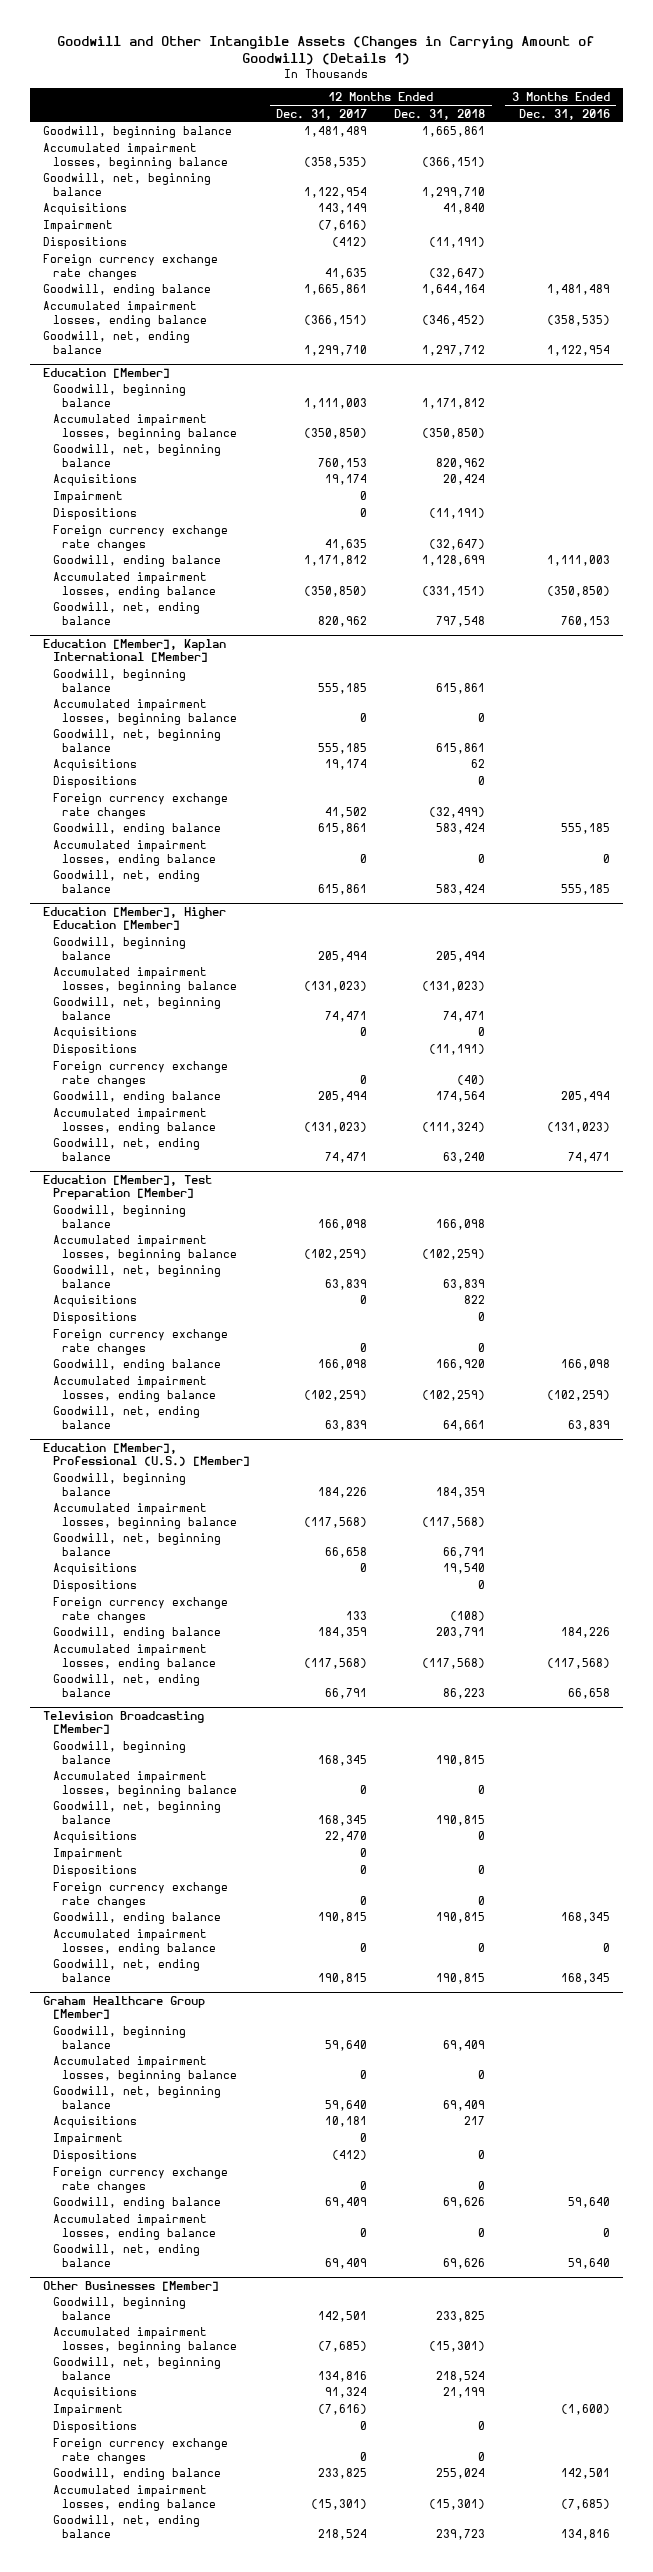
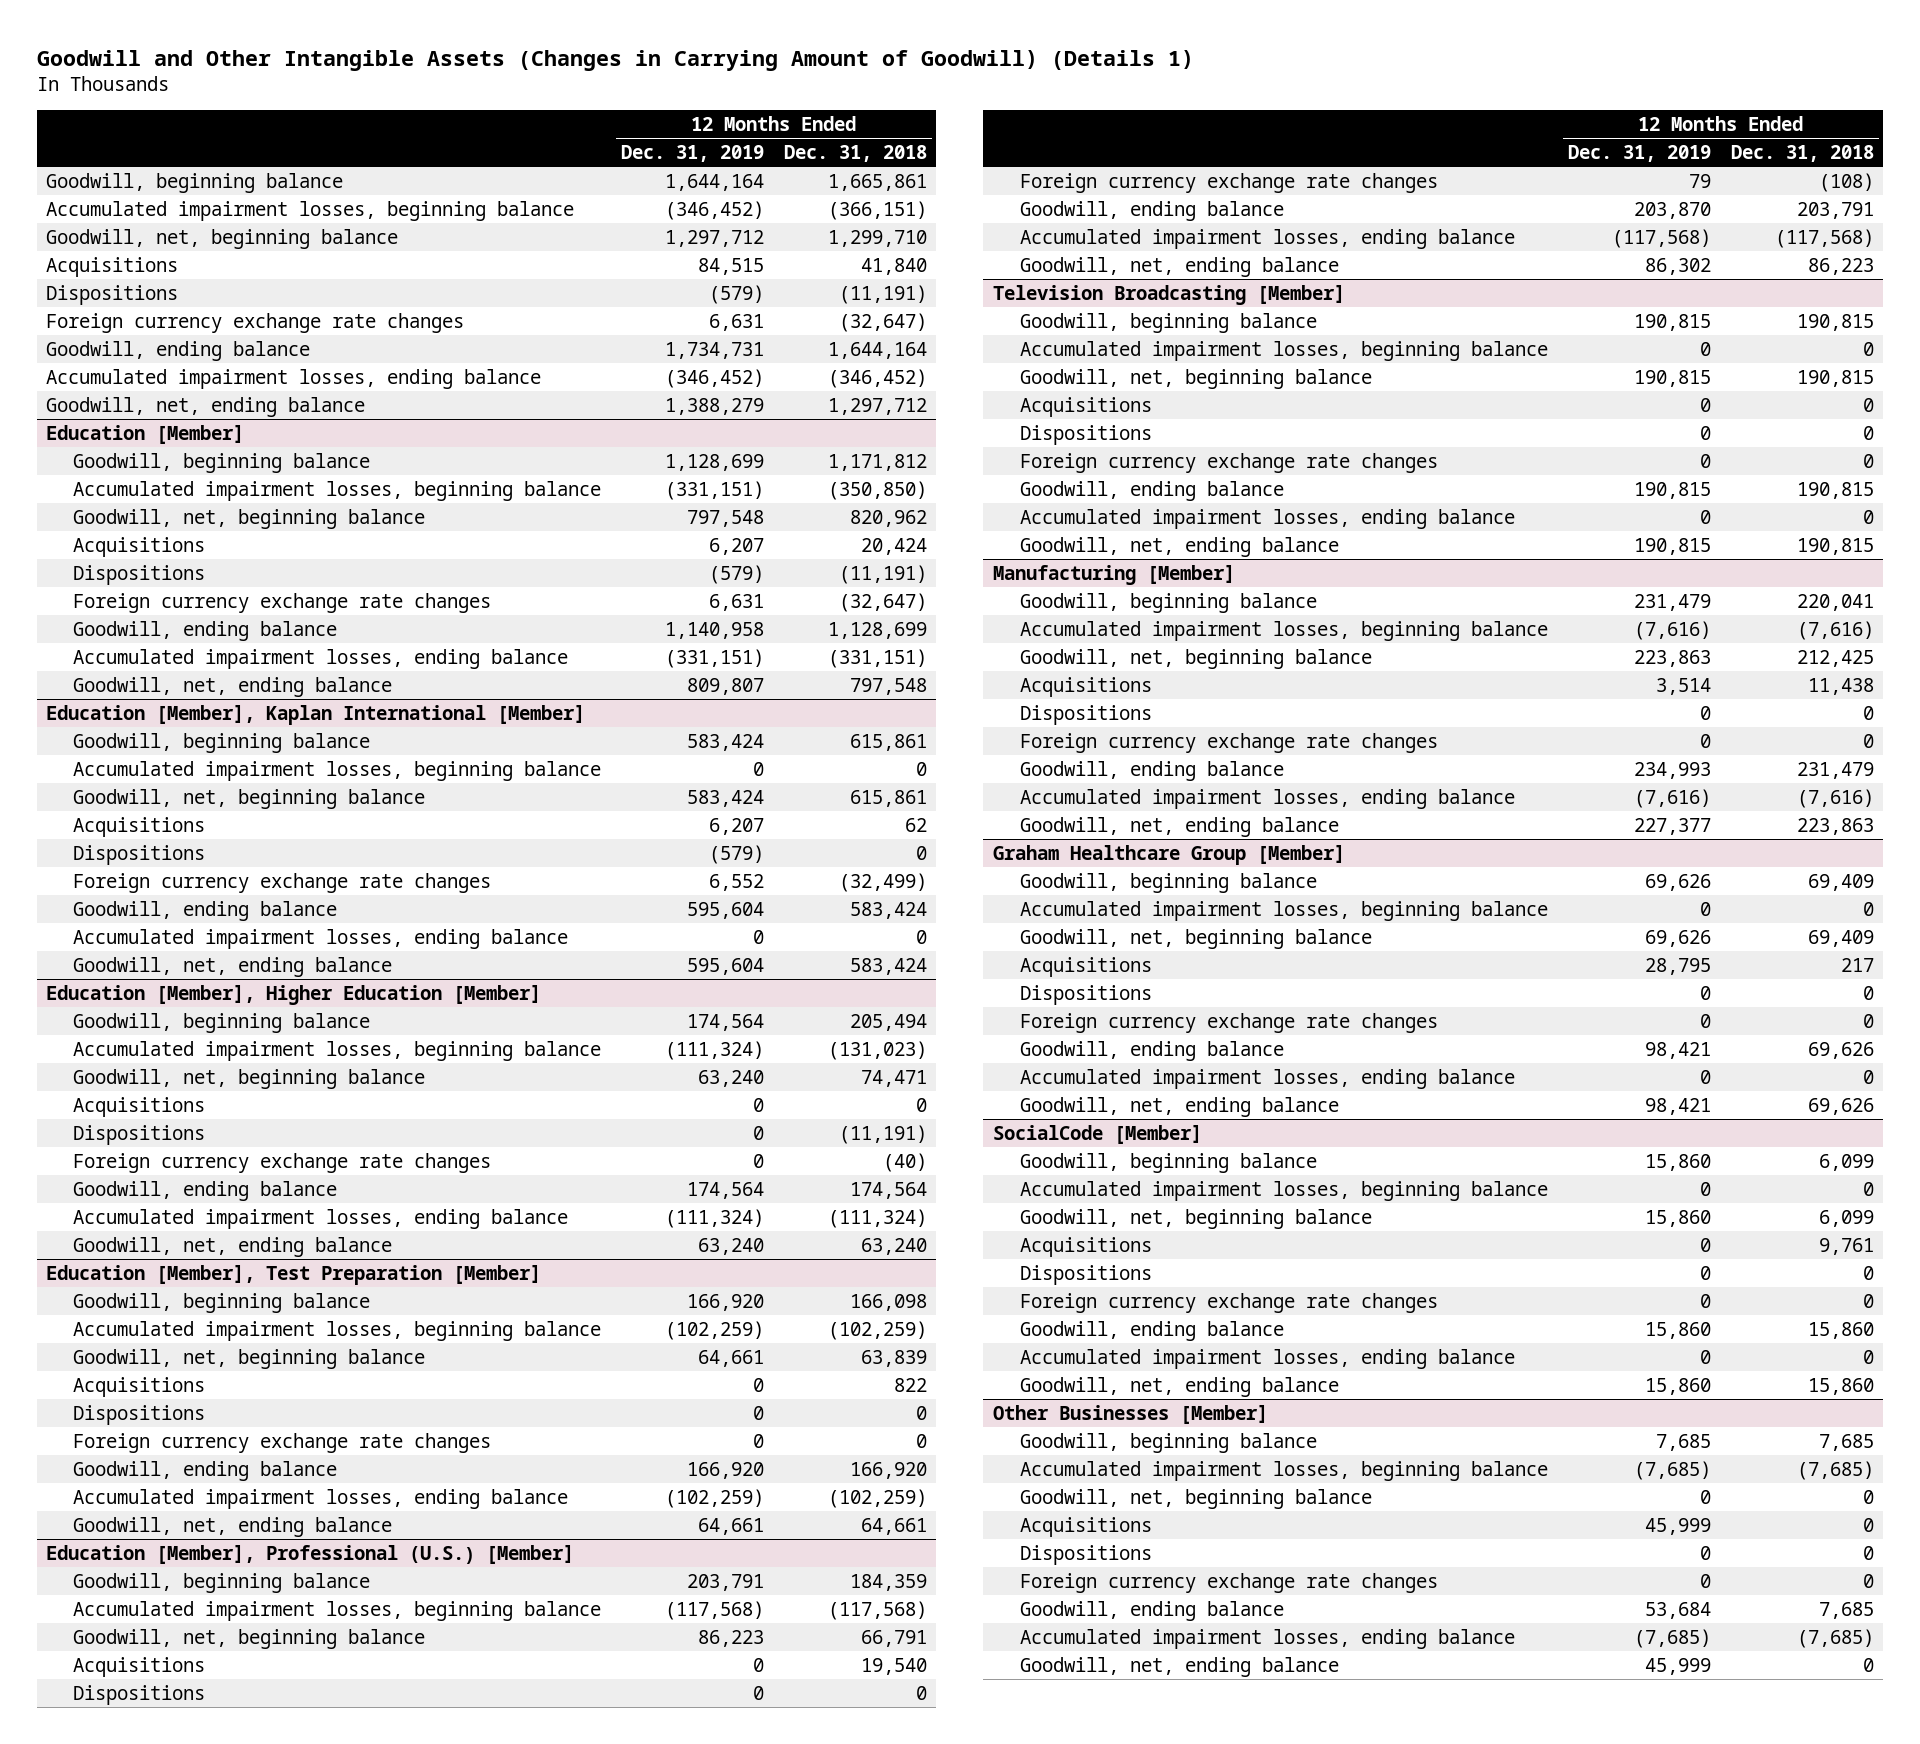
- | 12 Months Ended Dec. 31, 2017 | 12 Months Ended Dec. 31, 2018 | 3 Months Ended Dec. 31, 2016
+ | 12 Months Ended Dec. 31, 2019 | 12 Months Ended Dec. 31, 2018
- Impairment | (7,616) | |
@ Education [Member]
- Impairment | 0 | |
@ Television Broadcasting [Member]
- Impairment | 0 | |
+ Manufacturing [Member]
+ Goodwill, beginning balance | 231,479 | 220,041
+ Accumulated impairment losses, beginning balance | (7,616) | (7,616)
+ Goodwill, net, beginning balance | 223,863 | 212,425
+ Acquisitions | 3,514 | 11,438
+ Dispositions | 0 | 0
+ Foreign currency exchange rate changes | 0 | 0
+ Goodwill, ending balance | 234,993 | 231,479
+ Accumulated impairment losses, ending balance | (7,616) | (7,616)
+ Goodwill, net, ending balance | 227,377 | 223,863
@ Graham Healthcare Group [Member]
- Impairment | 0 | |
+ SocialCode [Member]
+ Goodwill, beginning balance | 15,860 | 6,099
+ Accumulated impairment losses, beginning balance | 0 | 0
+ Goodwill, net, beginning balance | 15,860 | 6,099
+ Acquisitions | 0 | 9,761
+ Dispositions | 0 | 0
+ Foreign currency exchange rate changes | 0 | 0
+ Goodwill, ending balance | 15,860 | 15,860
+ Accumulated impairment losses, ending balance | 0 | 0
+ Goodwill, net, ending balance | 15,860 | 15,860
@ Other Businesses [Member]
- Goodwill, beginning balance | 142,501 | 233,825 |
- Accumulated impairment losses, beginning balance | (7,685) | (15,301) |
- Goodwill, net, beginning balance | 134,816 | 218,524 |
- Acquisitions | 91,324 | 21,199 |
- Impairment | (7,616) | | (1,600)
+ Goodwill, beginning balance | 7,685 | 7,685
+ Accumulated impairment losses, beginning balance | (7,685) | (7,685)
+ Goodwill, net, beginning balance | 0 | 0
+ Acquisitions | 45,999 | 0
- Goodwill, ending balance | 233,825 | 255,024 | 142,501
- Accumulated impairment losses, ending balance | (15,301) | (15,301) | (7,685)
- Goodwill, net, ending balance | 218,524 | 239,723 | 134,816
+ Goodwill, ending balance | 53,684 | 7,685
+ Accumulated impairment losses, ending balance | (7,685) | (7,685)
+ Goodwill, net, ending balance | 45,999 | 0

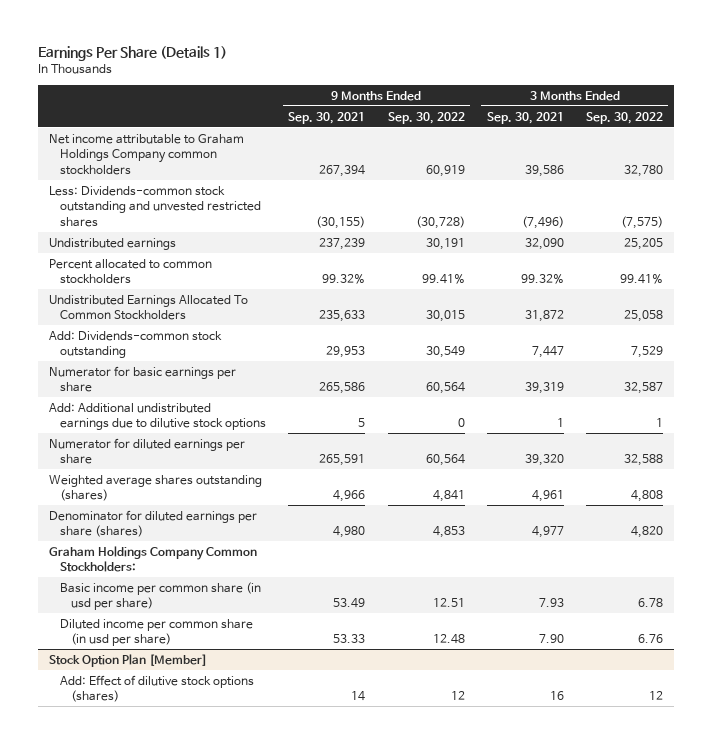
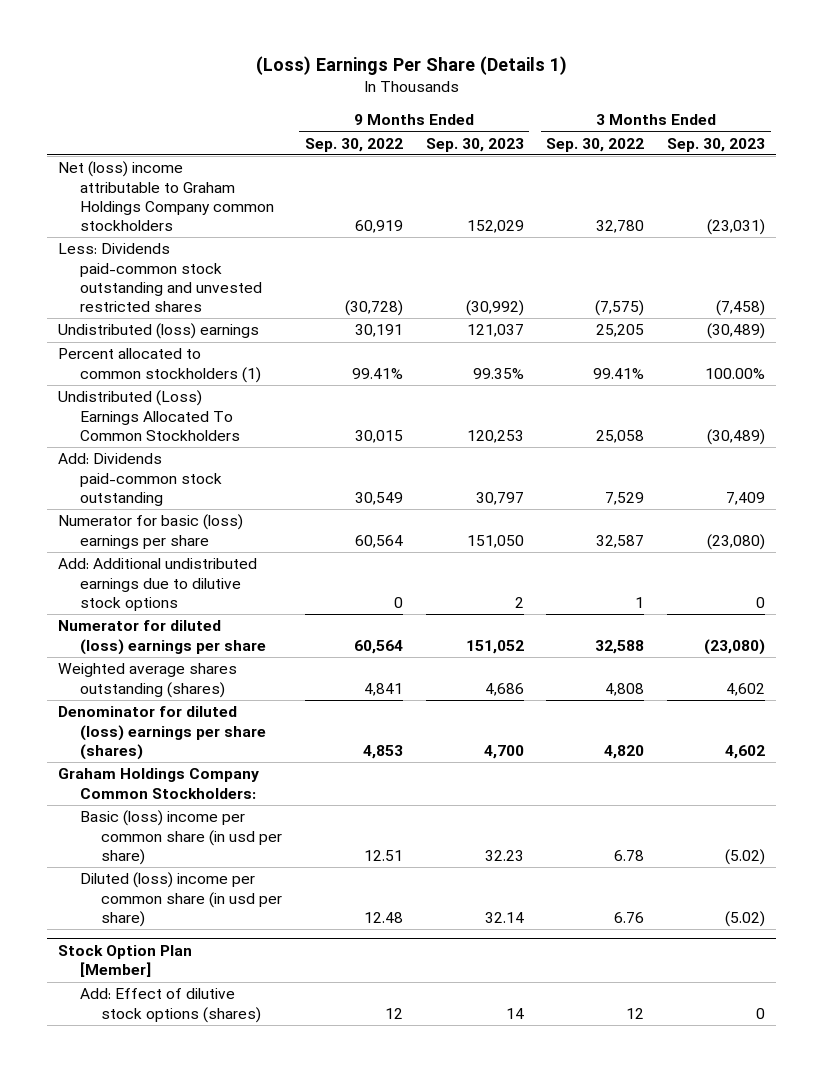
- Earnings Per Share (Details 1)
+ (Loss) Earnings Per Share (Details 1)
- | 9 Months Ended Sep. 30, 2021 | 9 Months Ended Sep. 30, 2022 | 3 Months Ended Sep. 30, 2021 | 3 Months Ended Sep. 30, 2022
+ | 9 Months Ended Sep. 30, 2022 | 9 Months Ended Sep. 30, 2023 | 3 Months Ended Sep. 30, 2022 | 3 Months Ended Sep. 30, 2023
- Net income attributable to Graham Holdings Company common stockholders | 267,394 | 60,919 | 39,586 | 32,780
- Less: Dividends-common stock outstanding and unvested restricted shares | (30,155) | (30,728) | (7,496) | (7,575)
- Undistributed earnings | 237,239 | 30,191 | 32,090 | 25,205
- Percent allocated to common stockholders | 99.32% | 99.41% | 99.32% | 99.41%
- Undistributed Earnings Allocated To Common Stockholders | 235,633 | 30,015 | 31,872 | 25,058
- Add: Dividends-common stock outstanding | 29,953 | 30,549 | 7,447 | 7,529
- Numerator for basic earnings per share | 265,586 | 60,564 | 39,319 | 32,587
+ Net (loss) income attributable to Graham Holdings Company common stockholders | 60,919 | 152,029 | 32,780 | (23,031)
+ Less: Dividends paid-common stock outstanding and unvested restricted shares | (30,728) | (30,992) | (7,575) | (7,458)
+ Undistributed (loss) earnings | 30,191 | 121,037 | 25,205 | (30,489)
+ Percent allocated to common stockholders (1) | 99.41% | 99.35% | 99.41% | 100.00%
+ Undistributed (Loss) Earnings Allocated To Common Stockholders | 30,015 | 120,253 | 25,058 | (30,489)
+ Add: Dividends paid-common stock outstanding | 30,549 | 30,797 | 7,529 | 7,409
+ Numerator for basic (loss) earnings per share | 60,564 | 151,050 | 32,587 | (23,080)
- Numerator for diluted earnings per share | 265,591 | 60,564 | 39,320 | 32,588
+ Numerator for diluted (loss) earnings per share | 60,564 | 151,052 | 32,588 | (23,080)
- Denominator for diluted earnings per share (shares) | 4,980 | 4,853 | 4,977 | 4,820
+ Denominator for diluted (loss) earnings per share (shares) | 4,853 | 4,700 | 4,820 | 4,602
- Basic income per common share (in usd per share) | 53.49 | 12.51 | 7.93 | 6.78
- Diluted income per common share (in usd per share) | 53.33 | 12.48 | 7.90 | 6.76
+ Basic (loss) income per common share (in usd per share) | 12.51 | 32.23 | 6.78 | (5.02)
+ Diluted (loss) income per common share (in usd per share) | 12.48 | 32.14 | 6.76 | (5.02)

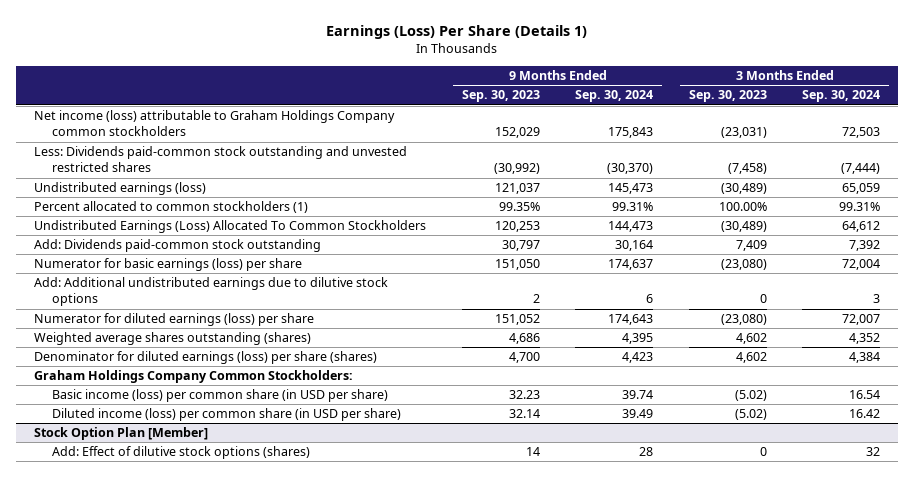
- (Loss) Earnings Per Share (Details 1)
+ Earnings (Loss) Per Share (Details 1)
- | 9 Months Ended Sep. 30, 2022 | 9 Months Ended Sep. 30, 2023 | 3 Months Ended Sep. 30, 2022 | 3 Months Ended Sep. 30, 2023
+ | 9 Months Ended Sep. 30, 2023 | 9 Months Ended Sep. 30, 2024 | 3 Months Ended Sep. 30, 2023 | 3 Months Ended Sep. 30, 2024
- Net (loss) income attributable to Graham Holdings Company common stockholders | 60,919 | 152,029 | 32,780 | (23,031)
+ Net income (loss) attributable to Graham Holdings Company common stockholders | 152,029 | 175,843 | (23,031) | 72,503
- Undistributed (loss) earnings | 30,191 | 121,037 | 25,205 | (30,489)
+ Undistributed earnings (loss) | 121,037 | 145,473 | (30,489) | 65,059
- Undistributed (Loss) Earnings Allocated To Common Stockholders | 30,015 | 120,253 | 25,058 | (30,489)
+ Undistributed Earnings (Loss) Allocated To Common Stockholders | 120,253 | 144,473 | (30,489) | 64,612
- Numerator for basic (loss) earnings per share | 60,564 | 151,050 | 32,587 | (23,080)
+ Numerator for basic earnings (loss) per share | 151,050 | 174,637 | (23,080) | 72,004
- Numerator for diluted (loss) earnings per share | 60,564 | 151,052 | 32,588 | (23,080)
+ Numerator for diluted earnings (loss) per share | 151,052 | 174,643 | (23,080) | 72,007
- Denominator for diluted (loss) earnings per share (shares) | 4,853 | 4,700 | 4,820 | 4,602
+ Denominator for diluted earnings (loss) per share (shares) | 4,700 | 4,423 | 4,602 | 4,384
- Basic (loss) income per common share (in usd per share) | 12.51 | 32.23 | 6.78 | (5.02)
- Diluted (loss) income per common share (in usd per share) | 12.48 | 32.14 | 6.76 | (5.02)
+ Basic income (loss) per common share (in USD per share) | 32.23 | 39.74 | (5.02) | 16.54
+ Diluted income (loss) per common share (in USD per share) | 32.14 | 39.49 | (5.02) | 16.42

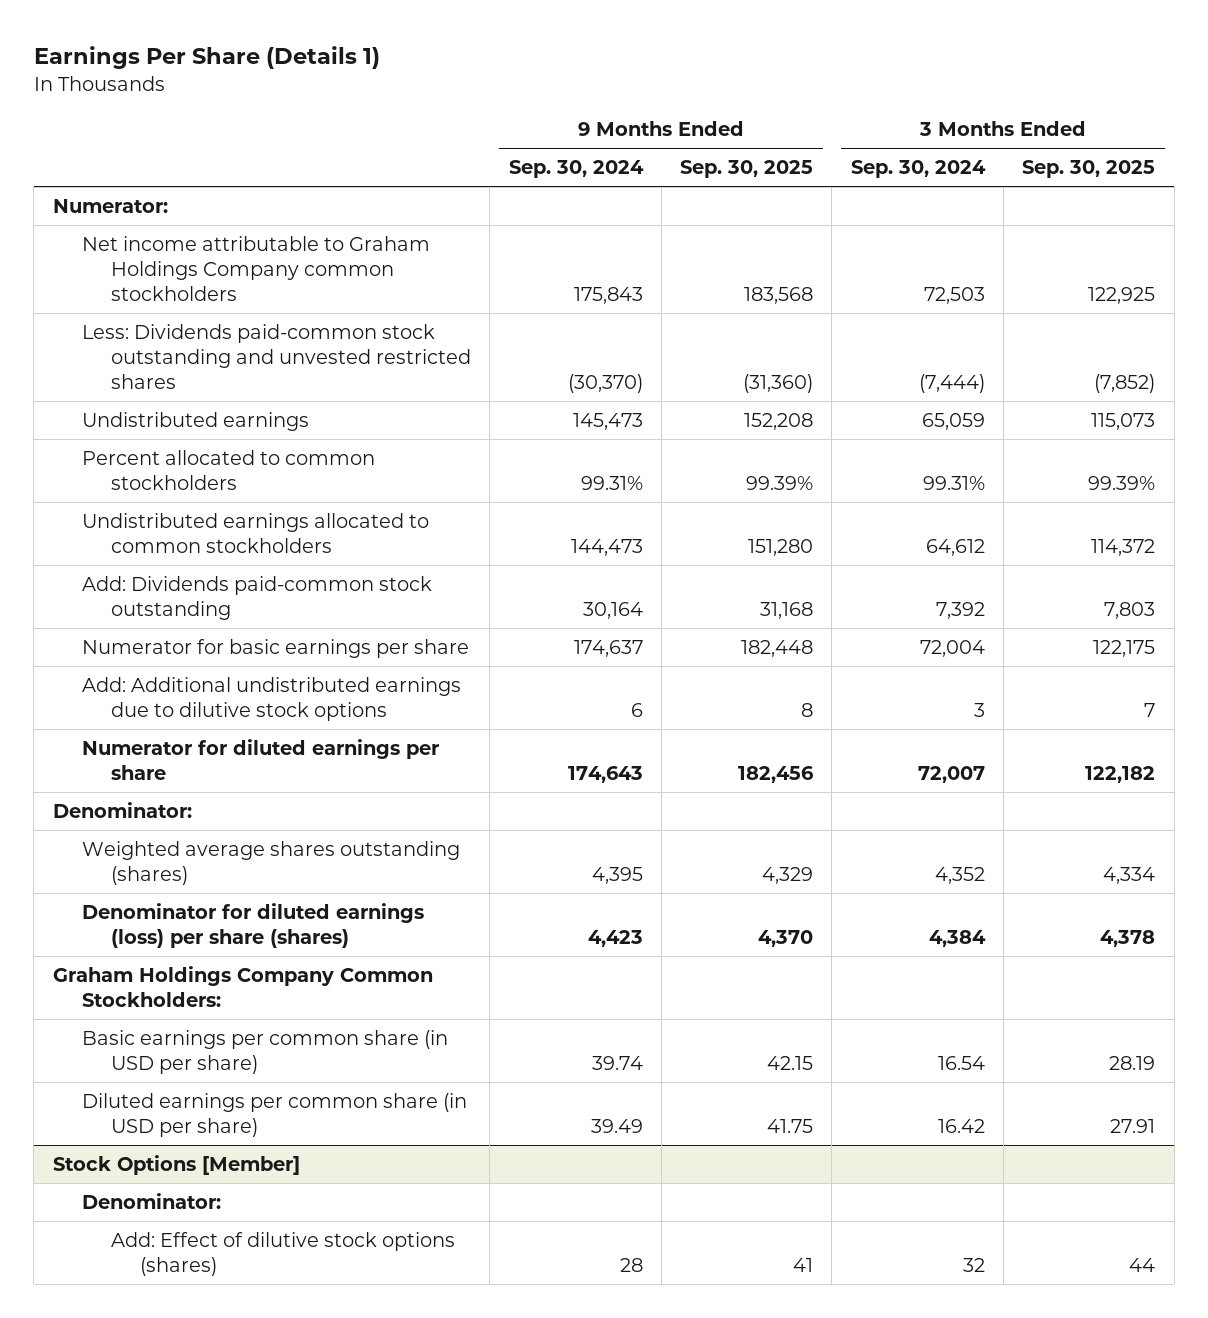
- Earnings (Loss) Per Share (Details 1)
+ Earnings Per Share (Details 1)
- | 9 Months Ended Sep. 30, 2023 | 9 Months Ended Sep. 30, 2024 | 3 Months Ended Sep. 30, 2023 | 3 Months Ended Sep. 30, 2024
+ | 9 Months Ended Sep. 30, 2024 | 9 Months Ended Sep. 30, 2025 | 3 Months Ended Sep. 30, 2024 | 3 Months Ended Sep. 30, 2025
- Net income (loss) attributable to Graham Holdings Company common stockholders | 152,029 | 175,843 | (23,031) | 72,503
+ Numerator:
+ Net income attributable to Graham Holdings Company common stockholders | 175,843 | 183,568 | 72,503 | 122,925
- Undistributed earnings (loss) | 121,037 | 145,473 | (30,489) | 65,059
- Percent allocated to common stockholders (1) | 99.35% | 99.31% | 100.00% | 99.31%
- Undistributed Earnings (Loss) Allocated To Common Stockholders | 120,253 | 144,473 | (30,489) | 64,612
+ Undistributed earnings | 145,473 | 152,208 | 65,059 | 115,073
+ Percent allocated to common stockholders | 99.31% | 99.39% | 99.31% | 99.39%
+ Undistributed earnings allocated to common stockholders | 144,473 | 151,280 | 64,612 | 114,372
- Numerator for basic earnings (loss) per share | 151,050 | 174,637 | (23,080) | 72,004
+ Numerator for basic earnings per share | 174,637 | 182,448 | 72,004 | 122,175
- Numerator for diluted earnings (loss) per share | 151,052 | 174,643 | (23,080) | 72,007
+ Numerator for diluted earnings per share | 174,643 | 182,456 | 72,007 | 122,182
+ Denominator:
- Basic income (loss) per common share (in USD per share) | 32.23 | 39.74 | (5.02) | 16.54
- Diluted income (loss) per common share (in USD per share) | 32.14 | 39.49 | (5.02) | 16.42
- Stock Option Plan [Member]
+ Basic earnings per common share (in USD per share) | 39.74 | 42.15 | 16.54 | 28.19
+ Diluted earnings per common share (in USD per share) | 39.49 | 41.75 | 16.42 | 27.91
+ Stock Options [Member]
+ Denominator:

